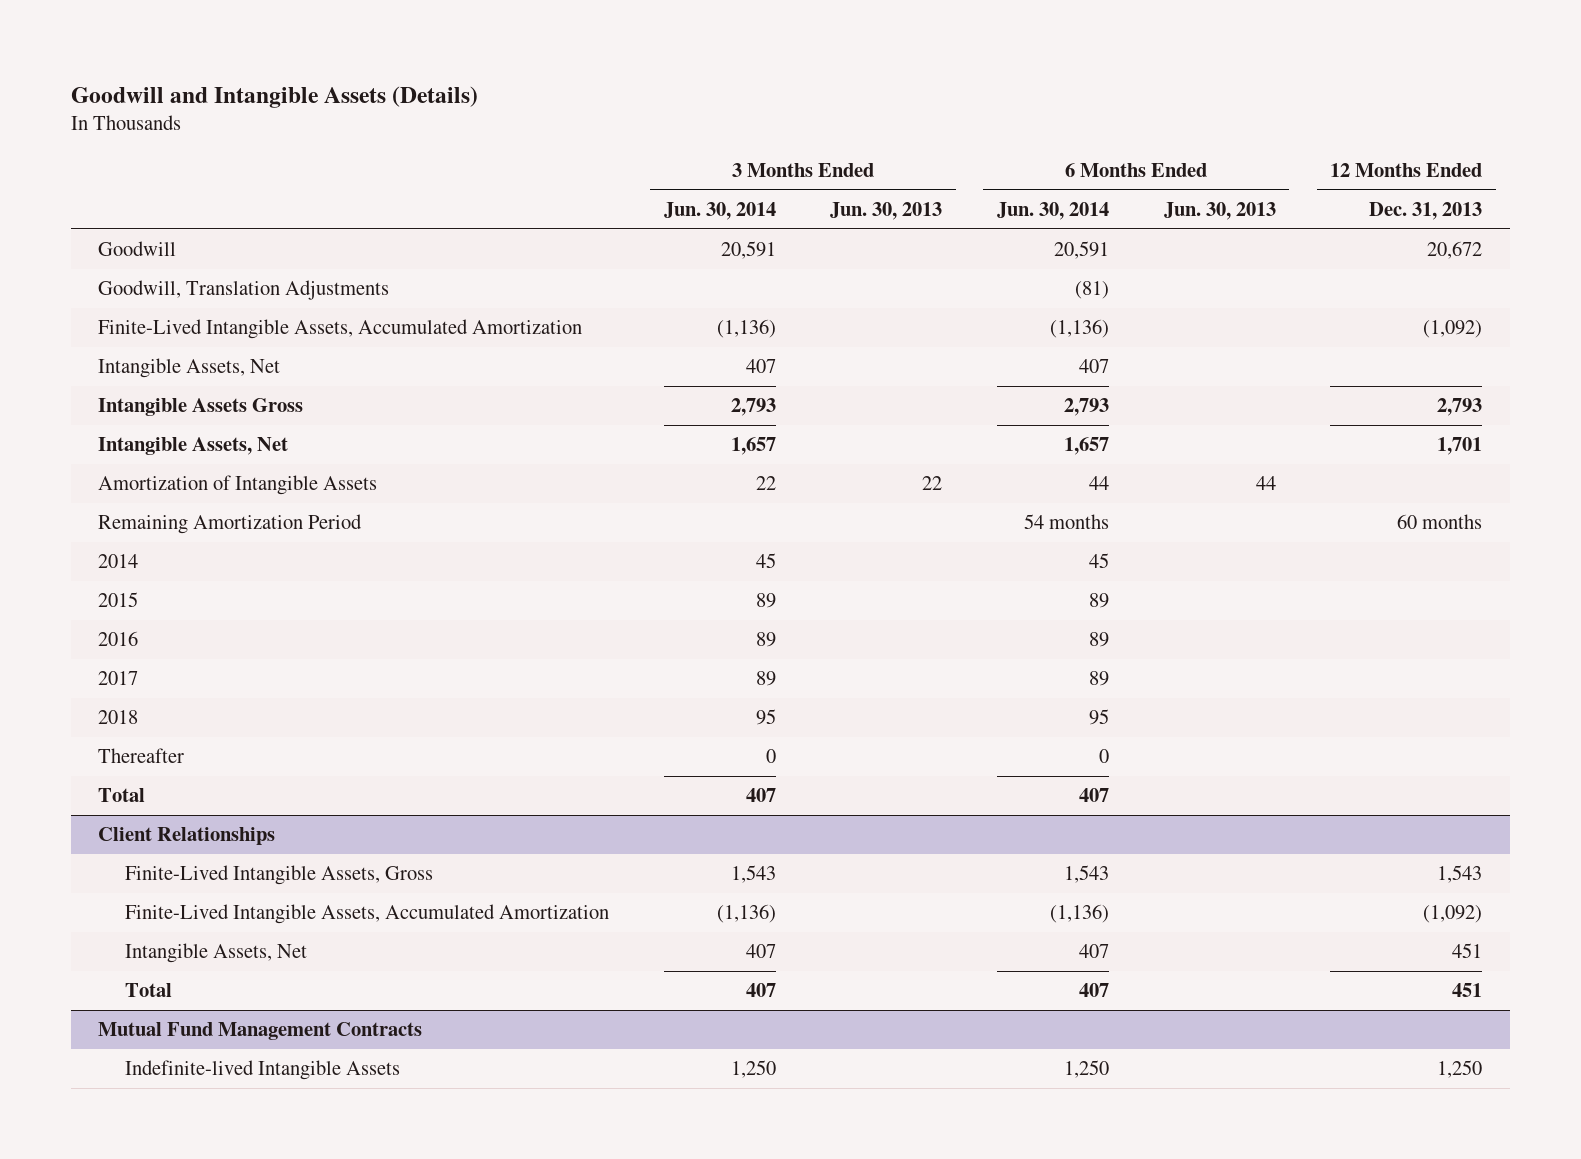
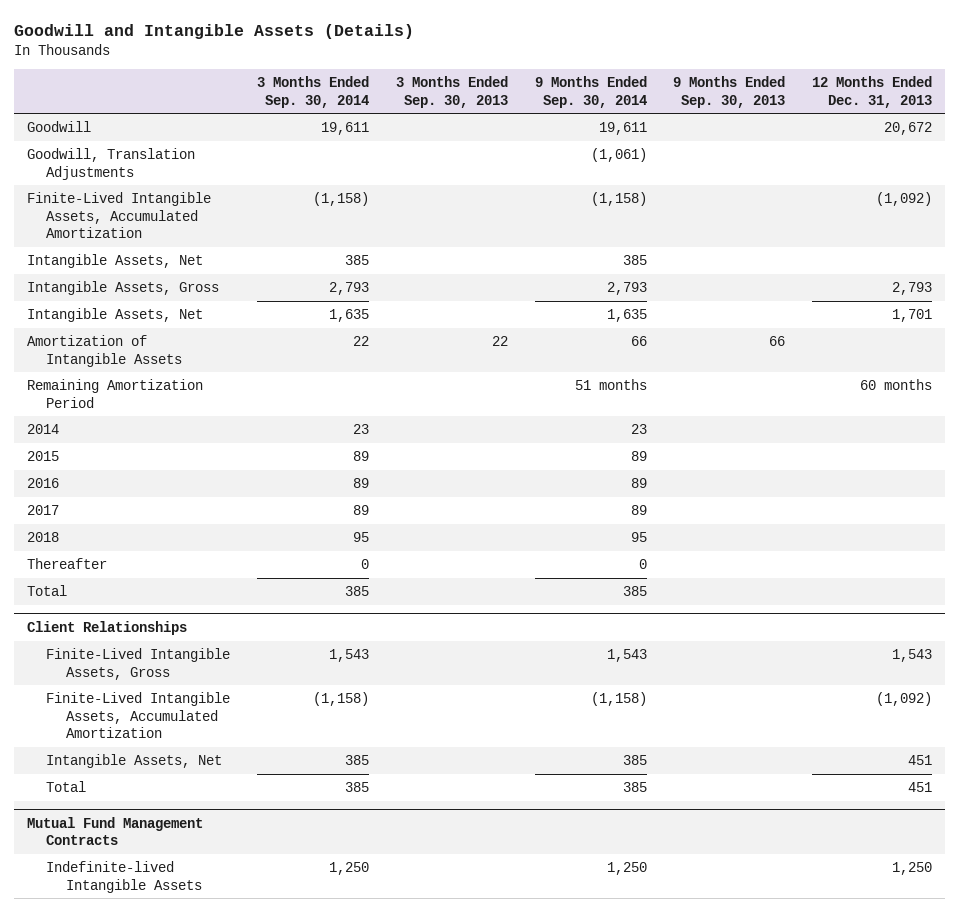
- | 3 Months Ended Jun. 30, 2014 | 3 Months Ended Jun. 30, 2013 | 6 Months Ended Jun. 30, 2014 | 6 Months Ended Jun. 30, 2013 | 12 Months Ended Dec. 31, 2013
+ | 3 Months Ended Sep. 30, 2014 | 3 Months Ended Sep. 30, 2013 | 9 Months Ended Sep. 30, 2014 | 9 Months Ended Sep. 30, 2013 | 12 Months Ended Dec. 31, 2013
- Intangible Assets Gross | 2,793 | | 2,793 | | 2,793
+ Intangible Assets, Gross | 2,793 | | 2,793 | | 2,793

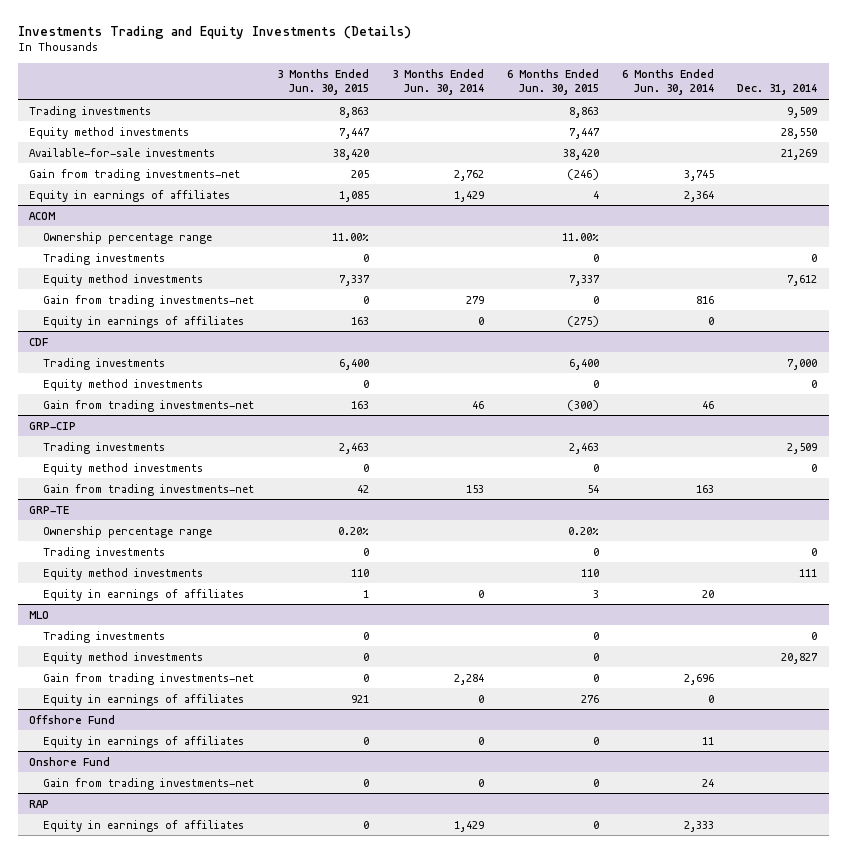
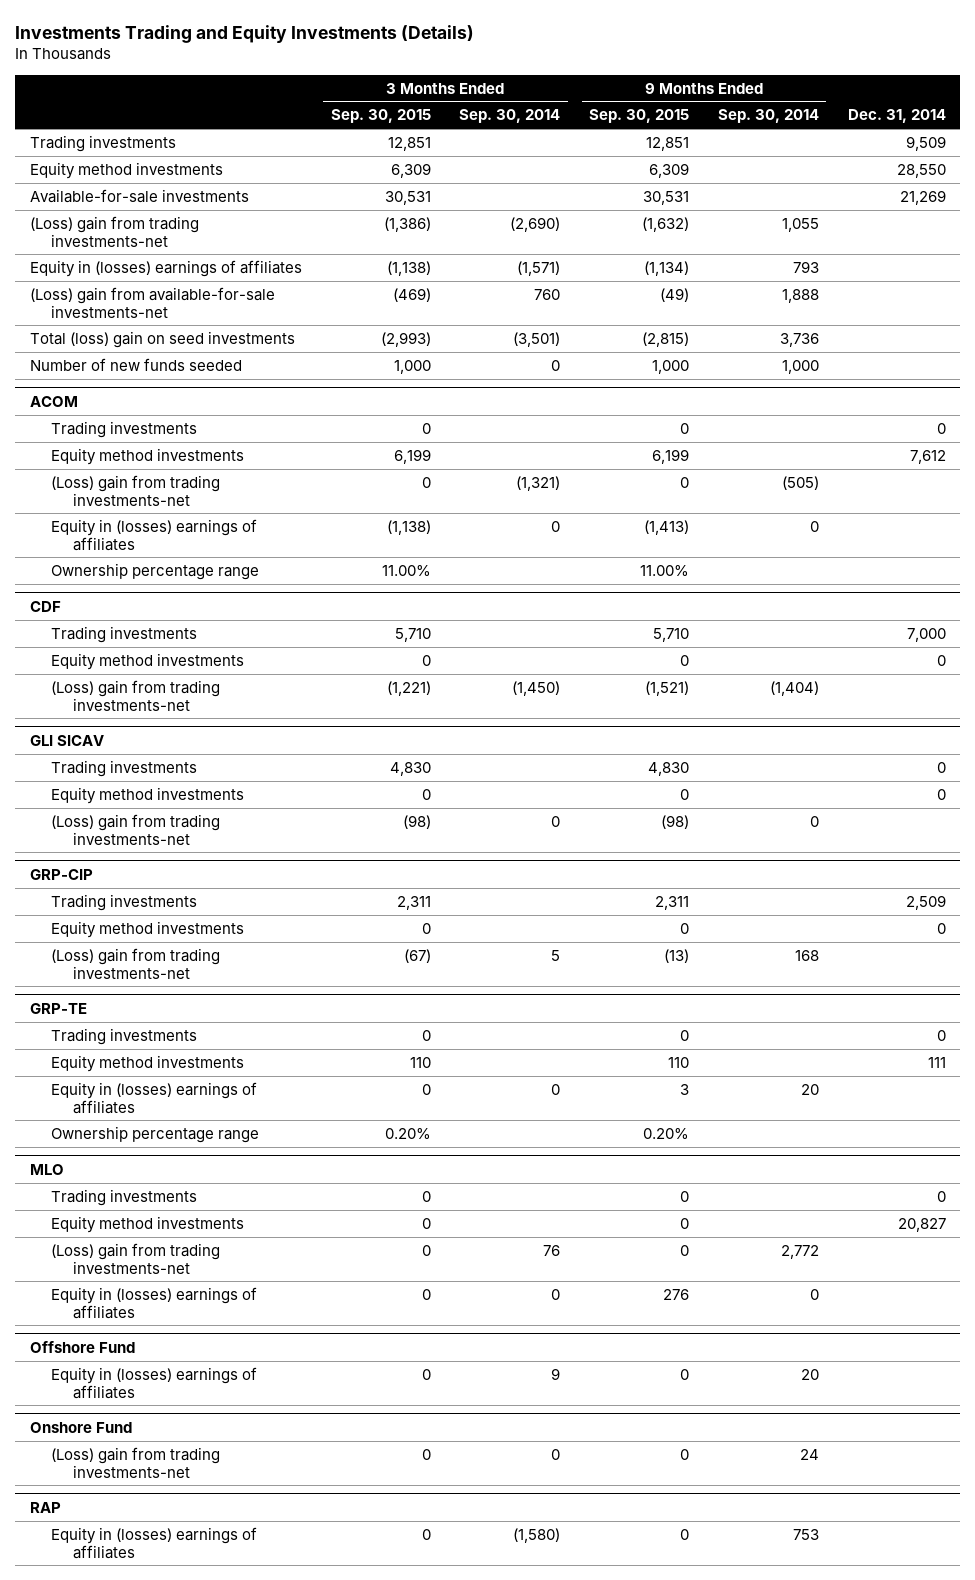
- | 3 Months Ended Jun. 30, 2015 | 3 Months Ended Jun. 30, 2014 | 6 Months Ended Jun. 30, 2015 | 6 Months Ended Jun. 30, 2014 | Dec. 31, 2014
+ | 3 Months Ended Sep. 30, 2015 | 3 Months Ended Sep. 30, 2014 | 9 Months Ended Sep. 30, 2015 | 9 Months Ended Sep. 30, 2014 | Dec. 31, 2014
- Gain from trading investments-net | 205 | 2,762 | (246) | 3,745 |
- Equity in earnings of affiliates | 1,085 | 1,429 | 4 | 2,364 |
+ (Loss) gain from trading investments-net | (1,386) | (2,690) | (1,632) | 1,055 |
+ Equity in (losses) earnings of affiliates | (1,138) | (1,571) | (1,134) | 793 |
+ (Loss) gain from available-for-sale investments-net | (469) | 760 | (49) | 1,888 |
+ Total (loss) gain on seed investments | (2,993) | (3,501) | (2,815) | 3,736 |
+ Number of new funds seeded | 1,000 | 0 | 1,000 | 1,000 |
@ ACOM
- Gain from trading investments-net | 0 | 279 | 0 | 816 |
- Equity in earnings of affiliates | 163 | 0 | (275) | 0 |
+ (Loss) gain from trading investments-net | 0 | (1,321) | 0 | (505) |
+ Equity in (losses) earnings of affiliates | (1,138) | 0 | (1,413) | 0 |
moved down: Ownership percentage range | 11.00% | | 11.00% | |
@ CDF
- Gain from trading investments-net | 163 | 46 | (300) | 46 |
+ (Loss) gain from trading investments-net | (1,221) | (1,450) | (1,521) | (1,404) |
+ GLI SICAV
+ Trading investments | 4,830 | | 4,830 | | 0
+ Equity method investments | 0 | | 0 | | 0
+ (Loss) gain from trading investments-net | (98) | 0 | (98) | 0 |
@ GRP-CIP
- Gain from trading investments-net | 42 | 153 | 54 | 163 |
+ (Loss) gain from trading investments-net | (67) | 5 | (13) | 168 |
@ GRP-TE
- Equity in earnings of affiliates | 1 | 0 | 3 | 20 |
+ Equity in (losses) earnings of affiliates | 0 | 0 | 3 | 20 |
moved down: Ownership percentage range | 0.20% | | 0.20% | |
@ MLO
- Gain from trading investments-net | 0 | 2,284 | 0 | 2,696 |
- Equity in earnings of affiliates | 921 | 0 | 276 | 0 |
+ (Loss) gain from trading investments-net | 0 | 76 | 0 | 2,772 |
+ Equity in (losses) earnings of affiliates | 0 | 0 | 276 | 0 |
@ Offshore Fund
- Equity in earnings of affiliates | 0 | 0 | 0 | 11 |
+ Equity in (losses) earnings of affiliates | 0 | 9 | 0 | 20 |
@ Onshore Fund
- Gain from trading investments-net | 0 | 0 | 0 | 24 |
+ (Loss) gain from trading investments-net | 0 | 0 | 0 | 24 |
@ RAP
- Equity in earnings of affiliates | 0 | 1,429 | 0 | 2,333 |
+ Equity in (losses) earnings of affiliates | 0 | (1,580) | 0 | 753 |

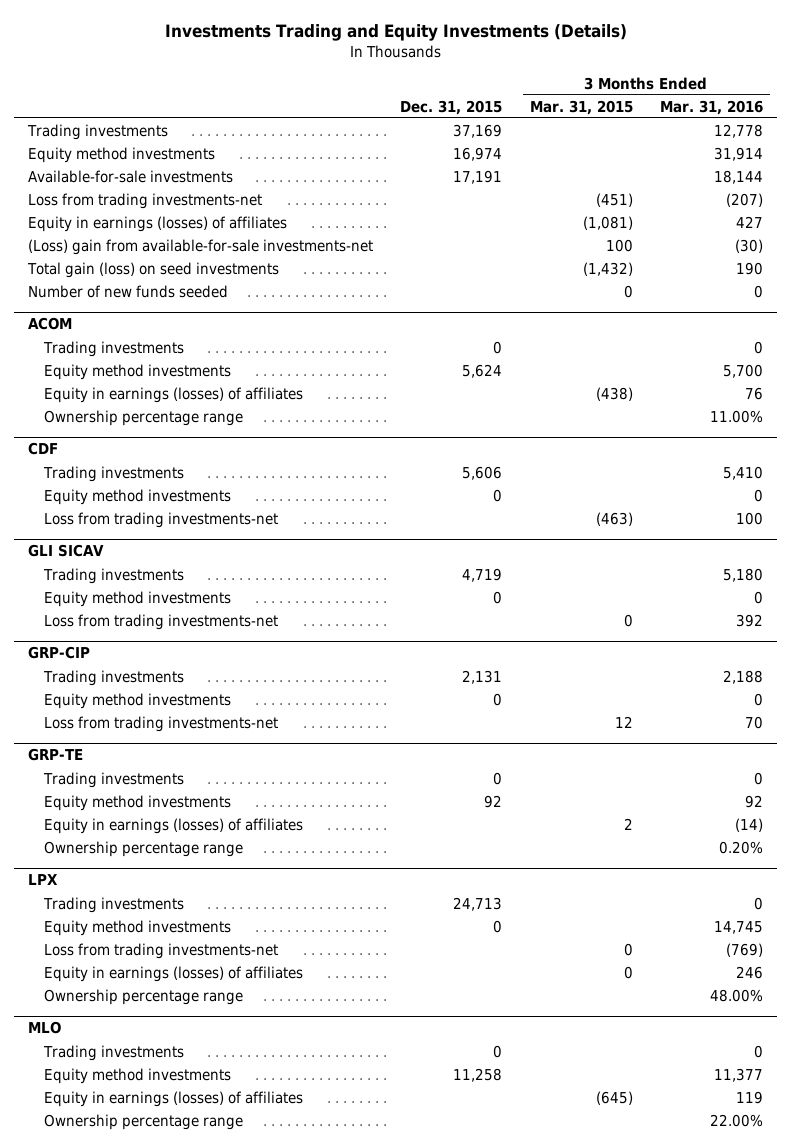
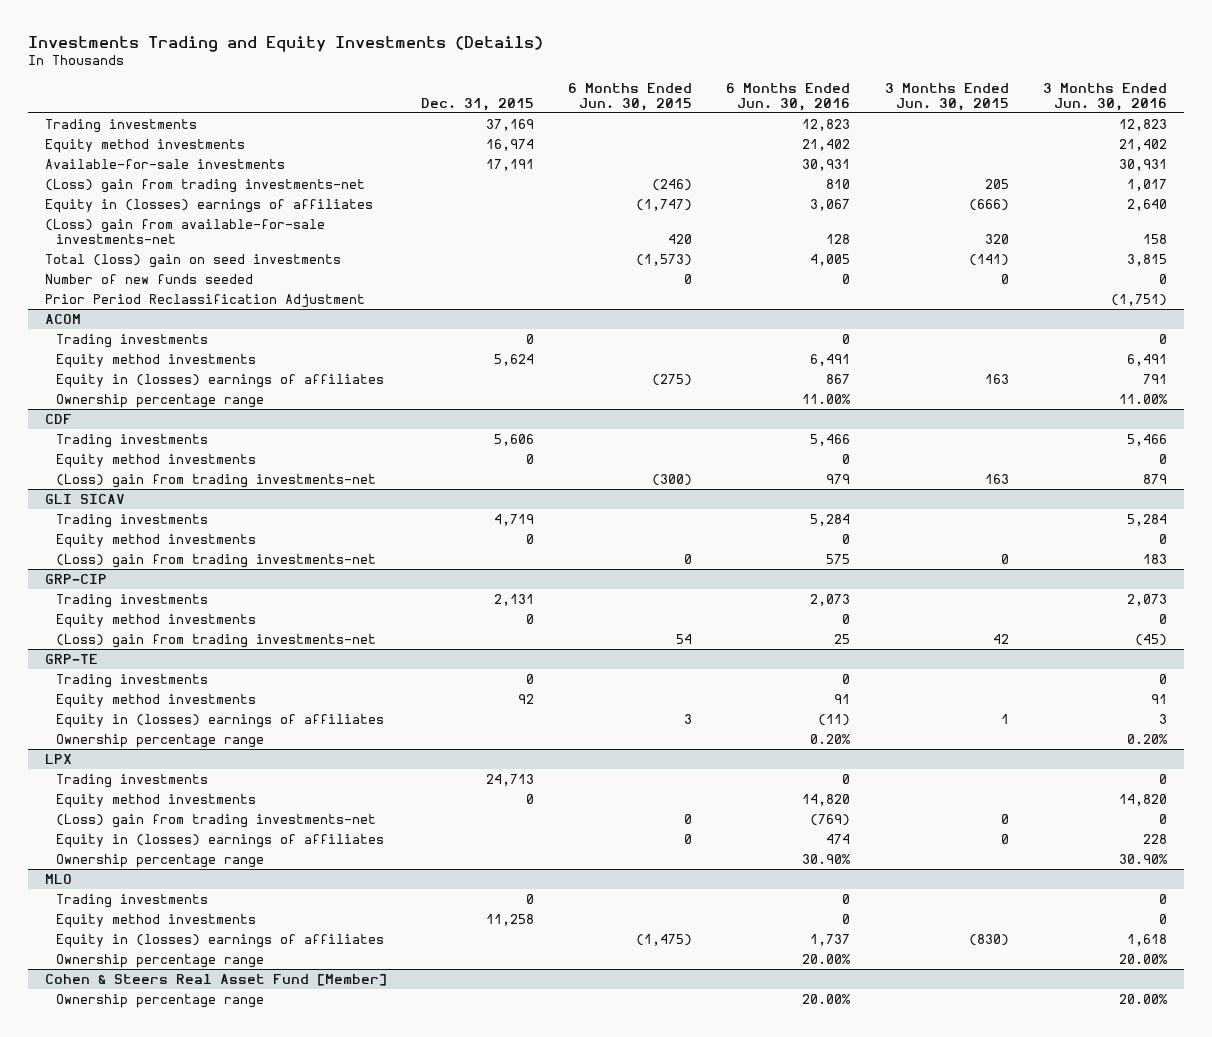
- | Dec. 31, 2015 | 3 Months Ended Mar. 31, 2015 | 3 Months Ended Mar. 31, 2016
+ | Dec. 31, 2015 | 6 Months Ended Jun. 30, 2015 | 6 Months Ended Jun. 30, 2016 | 3 Months Ended Jun. 30, 2015 | 3 Months Ended Jun. 30, 2016
- Loss from trading investments-net | | (451) | (207)
- Equity in earnings (losses) of affiliates | | (1,081) | 427
+ (Loss) gain from trading investments-net | | (246) | 810 | 205 | 1,017
+ Equity in (losses) earnings of affiliates | | (1,747) | 3,067 | (666) | 2,640
- Total gain (loss) on seed investments | | (1,432) | 190
+ Total (loss) gain on seed investments | | (1,573) | 4,005 | (141) | 3,815
+ Prior Period Reclassification Adjustment | | | | | (1,751)
@ ACOM
- Equity in earnings (losses) of affiliates | | (438) | 76
+ Equity in (losses) earnings of affiliates | | (275) | 867 | 163 | 791
@ CDF
- Loss from trading investments-net | | (463) | 100
+ (Loss) gain from trading investments-net | | (300) | 979 | 163 | 879
@ GLI SICAV
- Loss from trading investments-net | | 0 | 392
+ (Loss) gain from trading investments-net | | 0 | 575 | 0 | 183
@ GRP-CIP
- Loss from trading investments-net | | 12 | 70
+ (Loss) gain from trading investments-net | | 54 | 25 | 42 | (45)
@ GRP-TE
- Equity in earnings (losses) of affiliates | | 2 | (14)
+ Equity in (losses) earnings of affiliates | | 3 | (11) | 1 | 3
@ LPX
- Loss from trading investments-net | | 0 | (769)
- Equity in earnings (losses) of affiliates | | 0 | 246
+ (Loss) gain from trading investments-net | | 0 | (769) | 0 | 0
+ Equity in (losses) earnings of affiliates | | 0 | 474 | 0 | 228
@ MLO
- Equity in earnings (losses) of affiliates | | (645) | 119
+ Equity in (losses) earnings of affiliates | | (1,475) | 1,737 | (830) | 1,618
+ Cohen & Steers Real Asset Fund [Member]
+ Ownership percentage range | | | 20.00% | | 20.00%

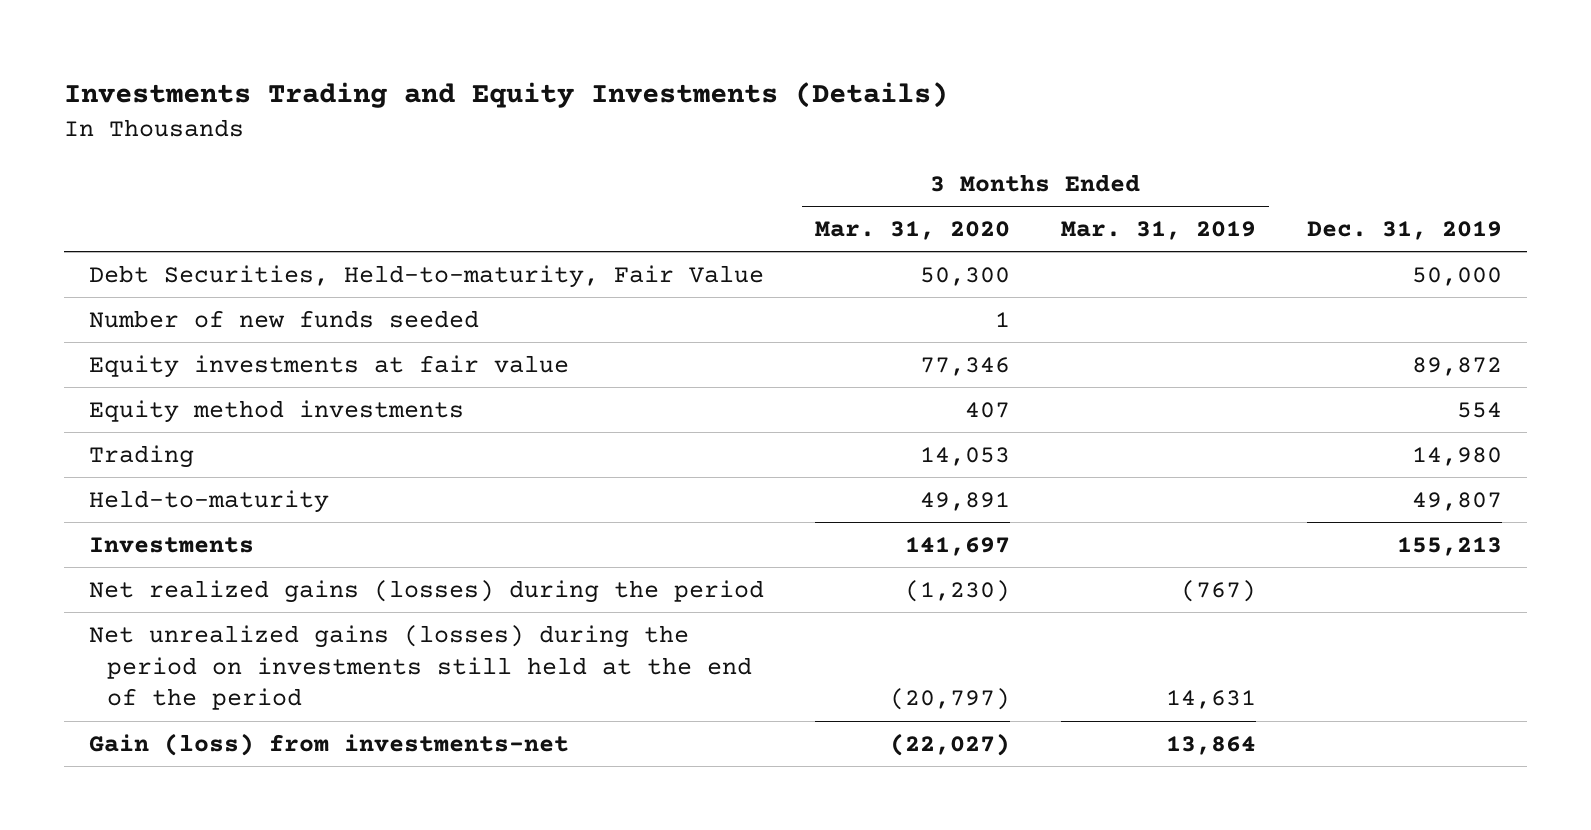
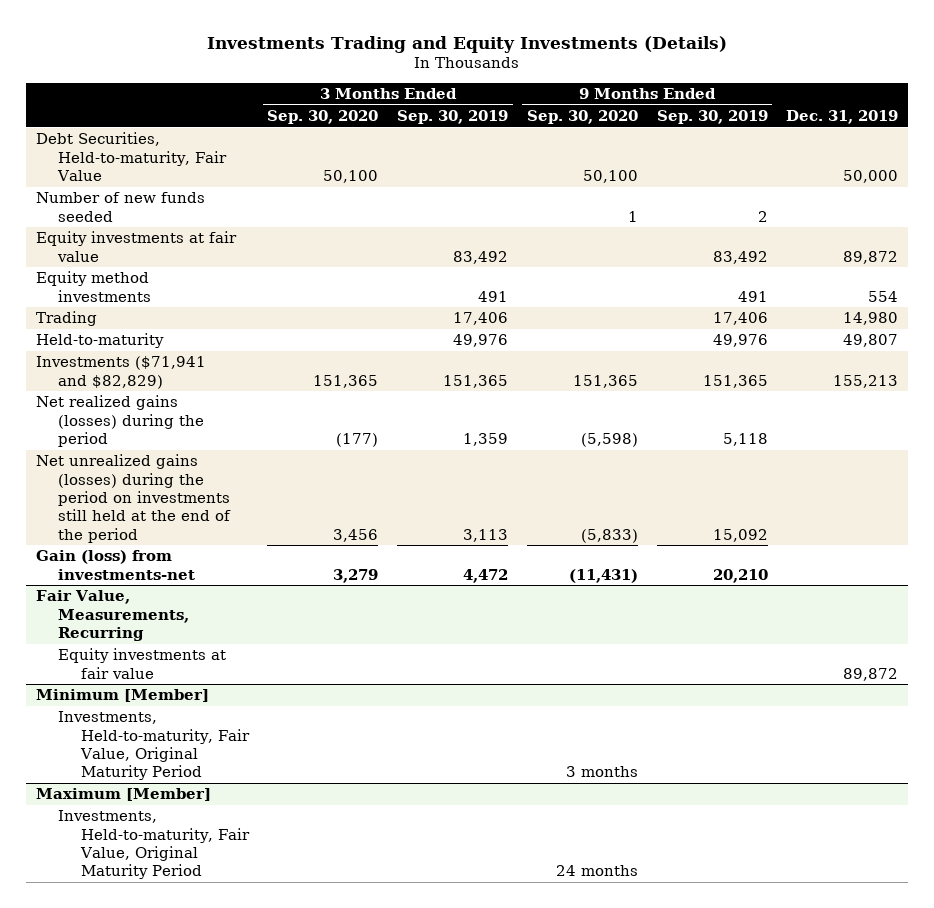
- | 3 Months Ended Mar. 31, 2020 | 3 Months Ended Mar. 31, 2019 | Dec. 31, 2019
+ | 3 Months Ended Sep. 30, 2020 | 3 Months Ended Sep. 30, 2019 | 9 Months Ended Sep. 30, 2020 | 9 Months Ended Sep. 30, 2019 | Dec. 31, 2019
- Investments | 141,697 | | 155,213
+ Investments ($71,941 and $82,829) | 151,365 | 151,365 | 151,365 | 151,365 | 155,213
+ Fair Value, Measurements, Recurring
+ Equity investments at fair value | | | | | 89,872
+ Minimum [Member]
+ Investments, Held-to-maturity, Fair Value, Original Maturity Period | | | 3 months | |
+ Maximum [Member]
+ Investments, Held-to-maturity, Fair Value, Original Maturity Period | | | 24 months | |

